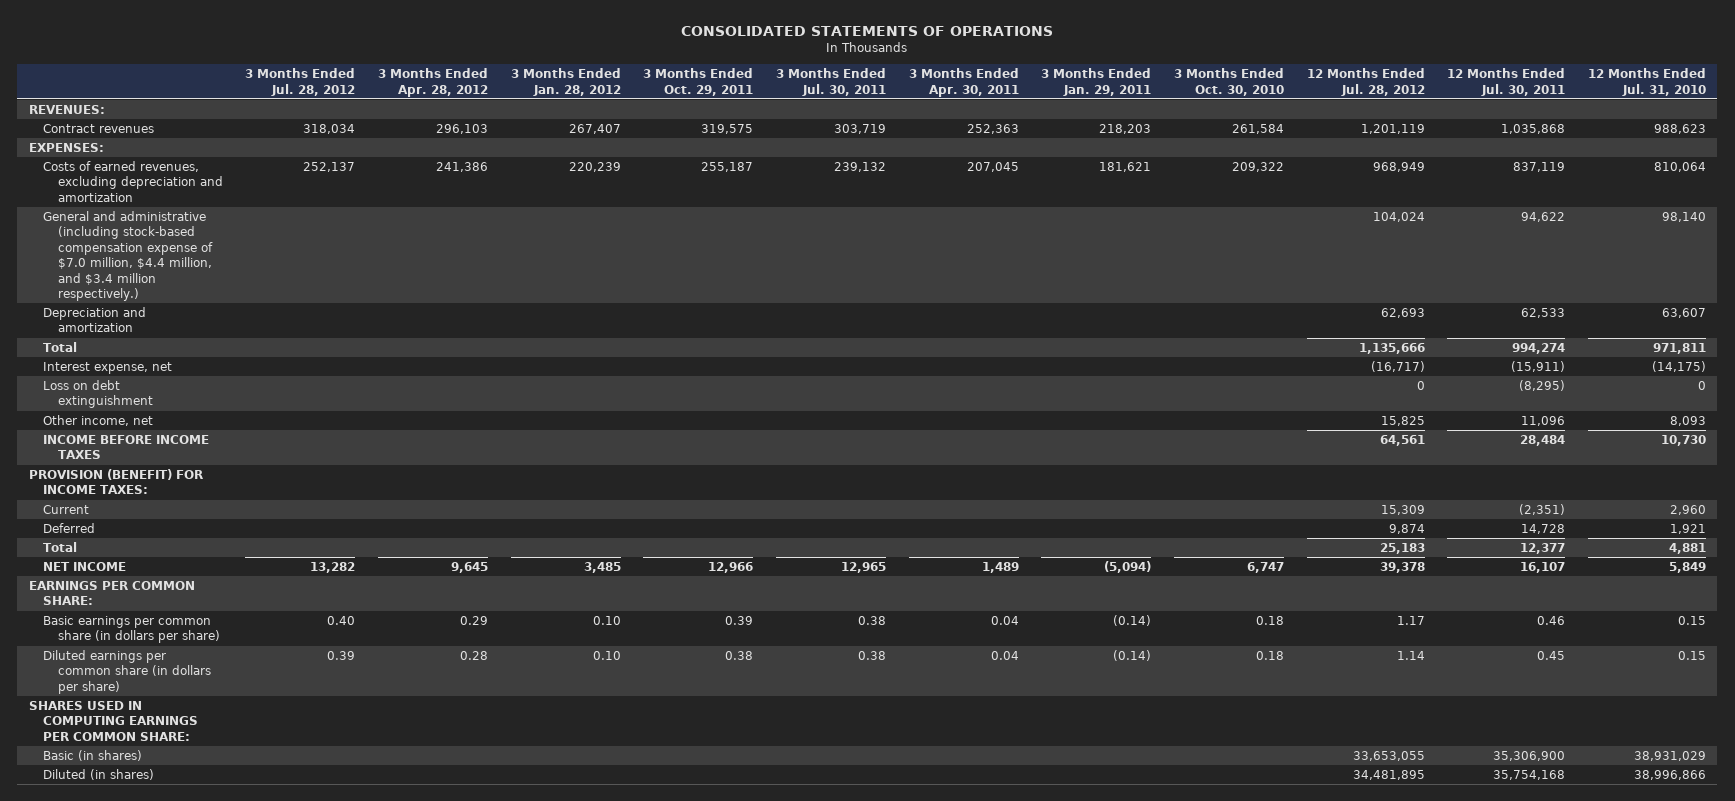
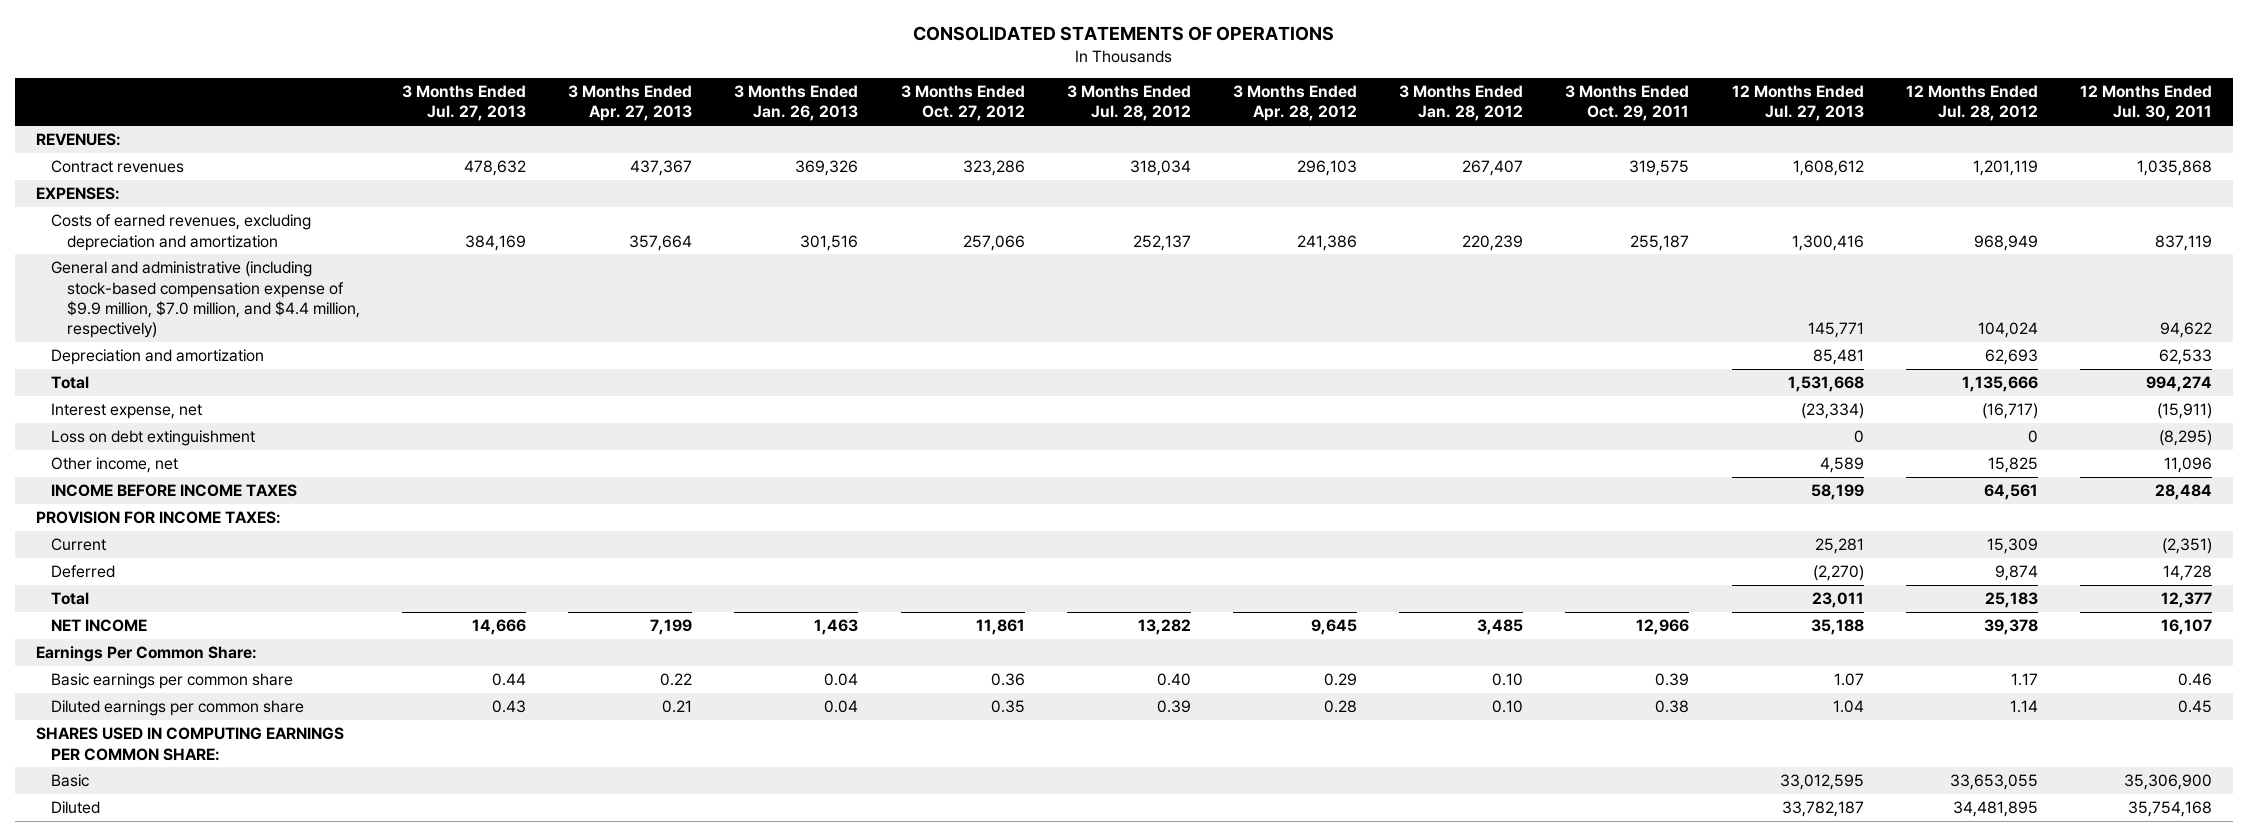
- | 3 Months Ended Jul. 28, 2012 | 3 Months Ended Apr. 28, 2012 | 3 Months Ended Jan. 28, 2012 | 3 Months Ended Oct. 29, 2011 | 3 Months Ended Jul. 30, 2011 | 3 Months Ended Apr. 30, 2011 | 3 Months Ended Jan. 29, 2011 | 3 Months Ended Oct. 30, 2010 | 12 Months Ended Jul. 28, 2012 | 12 Months Ended Jul. 30, 2011 | 12 Months Ended Jul. 31, 2010
+ | 3 Months Ended Jul. 27, 2013 | 3 Months Ended Apr. 27, 2013 | 3 Months Ended Jan. 26, 2013 | 3 Months Ended Oct. 27, 2012 | 3 Months Ended Jul. 28, 2012 | 3 Months Ended Apr. 28, 2012 | 3 Months Ended Jan. 28, 2012 | 3 Months Ended Oct. 29, 2011 | 12 Months Ended Jul. 27, 2013 | 12 Months Ended Jul. 28, 2012 | 12 Months Ended Jul. 30, 2011
- General and administrative (including stock-based compensation expense of $7.0 million, $4.4 million, and $3.4 million respectively.) | | | | | | | | | 104,024 | 94,622 | 98,140
+ General and administrative (including stock-based compensation expense of $9.9 million, $7.0 million, and $4.4 million, respectively) | | | | | | | | | 145,771 | 104,024 | 94,622
- PROVISION (BENEFIT) FOR INCOME TAXES:
+ PROVISION FOR INCOME TAXES:
- EARNINGS PER COMMON SHARE:
- Basic earnings per common share (in dollars per share) | 0.40 | 0.29 | 0.10 | 0.39 | 0.38 | 0.04 | (0.14) | 0.18 | 1.17 | 0.46 | 0.15
- Diluted earnings per common share (in dollars per share) | 0.39 | 0.28 | 0.10 | 0.38 | 0.38 | 0.04 | (0.14) | 0.18 | 1.14 | 0.45 | 0.15
+ Earnings Per Common Share:
+ Basic earnings per common share | 0.44 | 0.22 | 0.04 | 0.36 | 0.40 | 0.29 | 0.10 | 0.39 | 1.07 | 1.17 | 0.46
+ Diluted earnings per common share | 0.43 | 0.21 | 0.04 | 0.35 | 0.39 | 0.28 | 0.10 | 0.38 | 1.04 | 1.14 | 0.45
- Basic (in shares) | | | | | | | | | 33,653,055 | 35,306,900 | 38,931,029
- Diluted (in shares) | | | | | | | | | 34,481,895 | 35,754,168 | 38,996,866
+ Basic | | | | | | | | | 33,012,595 | 33,653,055 | 35,306,900
+ Diluted | | | | | | | | | 33,782,187 | 34,481,895 | 35,754,168

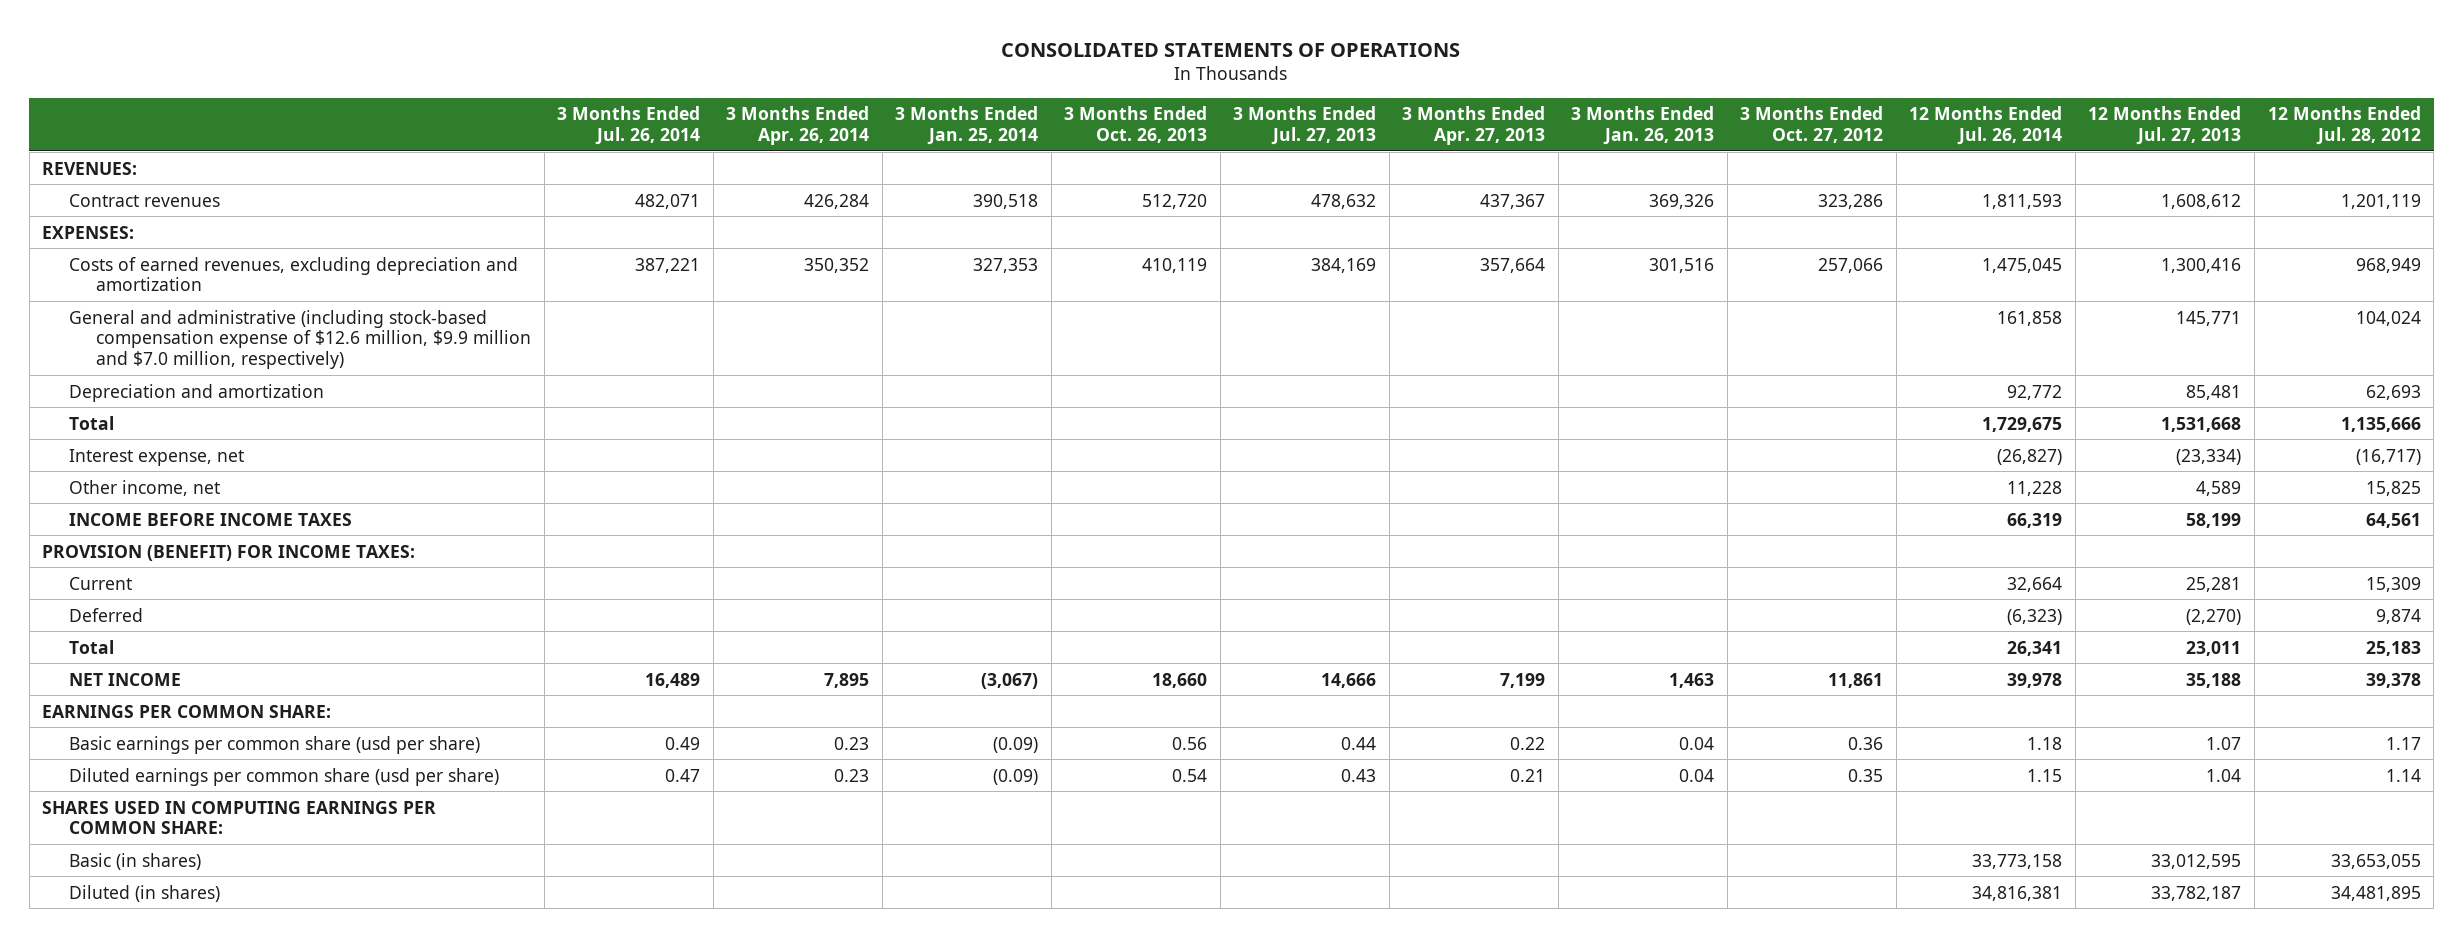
- | 3 Months Ended Jul. 27, 2013 | 3 Months Ended Apr. 27, 2013 | 3 Months Ended Jan. 26, 2013 | 3 Months Ended Oct. 27, 2012 | 3 Months Ended Jul. 28, 2012 | 3 Months Ended Apr. 28, 2012 | 3 Months Ended Jan. 28, 2012 | 3 Months Ended Oct. 29, 2011 | 12 Months Ended Jul. 27, 2013 | 12 Months Ended Jul. 28, 2012 | 12 Months Ended Jul. 30, 2011
+ | 3 Months Ended Jul. 26, 2014 | 3 Months Ended Apr. 26, 2014 | 3 Months Ended Jan. 25, 2014 | 3 Months Ended Oct. 26, 2013 | 3 Months Ended Jul. 27, 2013 | 3 Months Ended Apr. 27, 2013 | 3 Months Ended Jan. 26, 2013 | 3 Months Ended Oct. 27, 2012 | 12 Months Ended Jul. 26, 2014 | 12 Months Ended Jul. 27, 2013 | 12 Months Ended Jul. 28, 2012
- General and administrative (including stock-based compensation expense of $9.9 million, $7.0 million, and $4.4 million, respectively) | | | | | | | | | 145,771 | 104,024 | 94,622
+ General and administrative (including stock-based compensation expense of $12.6 million, $9.9 million and $7.0 million, respectively) | | | | | | | | | 161,858 | 145,771 | 104,024
- Loss on debt extinguishment | | | | | | | | | 0 | 0 | (8,295)
- PROVISION FOR INCOME TAXES:
+ PROVISION (BENEFIT) FOR INCOME TAXES:
- Earnings Per Common Share:
- Basic earnings per common share | 0.44 | 0.22 | 0.04 | 0.36 | 0.40 | 0.29 | 0.10 | 0.39 | 1.07 | 1.17 | 0.46
- Diluted earnings per common share | 0.43 | 0.21 | 0.04 | 0.35 | 0.39 | 0.28 | 0.10 | 0.38 | 1.04 | 1.14 | 0.45
+ EARNINGS PER COMMON SHARE:
+ Basic earnings per common share (usd per share) | 0.49 | 0.23 | (0.09) | 0.56 | 0.44 | 0.22 | 0.04 | 0.36 | 1.18 | 1.07 | 1.17
+ Diluted earnings per common share (usd per share) | 0.47 | 0.23 | (0.09) | 0.54 | 0.43 | 0.21 | 0.04 | 0.35 | 1.15 | 1.04 | 1.14
- Basic | | | | | | | | | 33,012,595 | 33,653,055 | 35,306,900
- Diluted | | | | | | | | | 33,782,187 | 34,481,895 | 35,754,168
+ Basic (in shares) | | | | | | | | | 33,773,158 | 33,012,595 | 33,653,055
+ Diluted (in shares) | | | | | | | | | 34,816,381 | 33,782,187 | 34,481,895

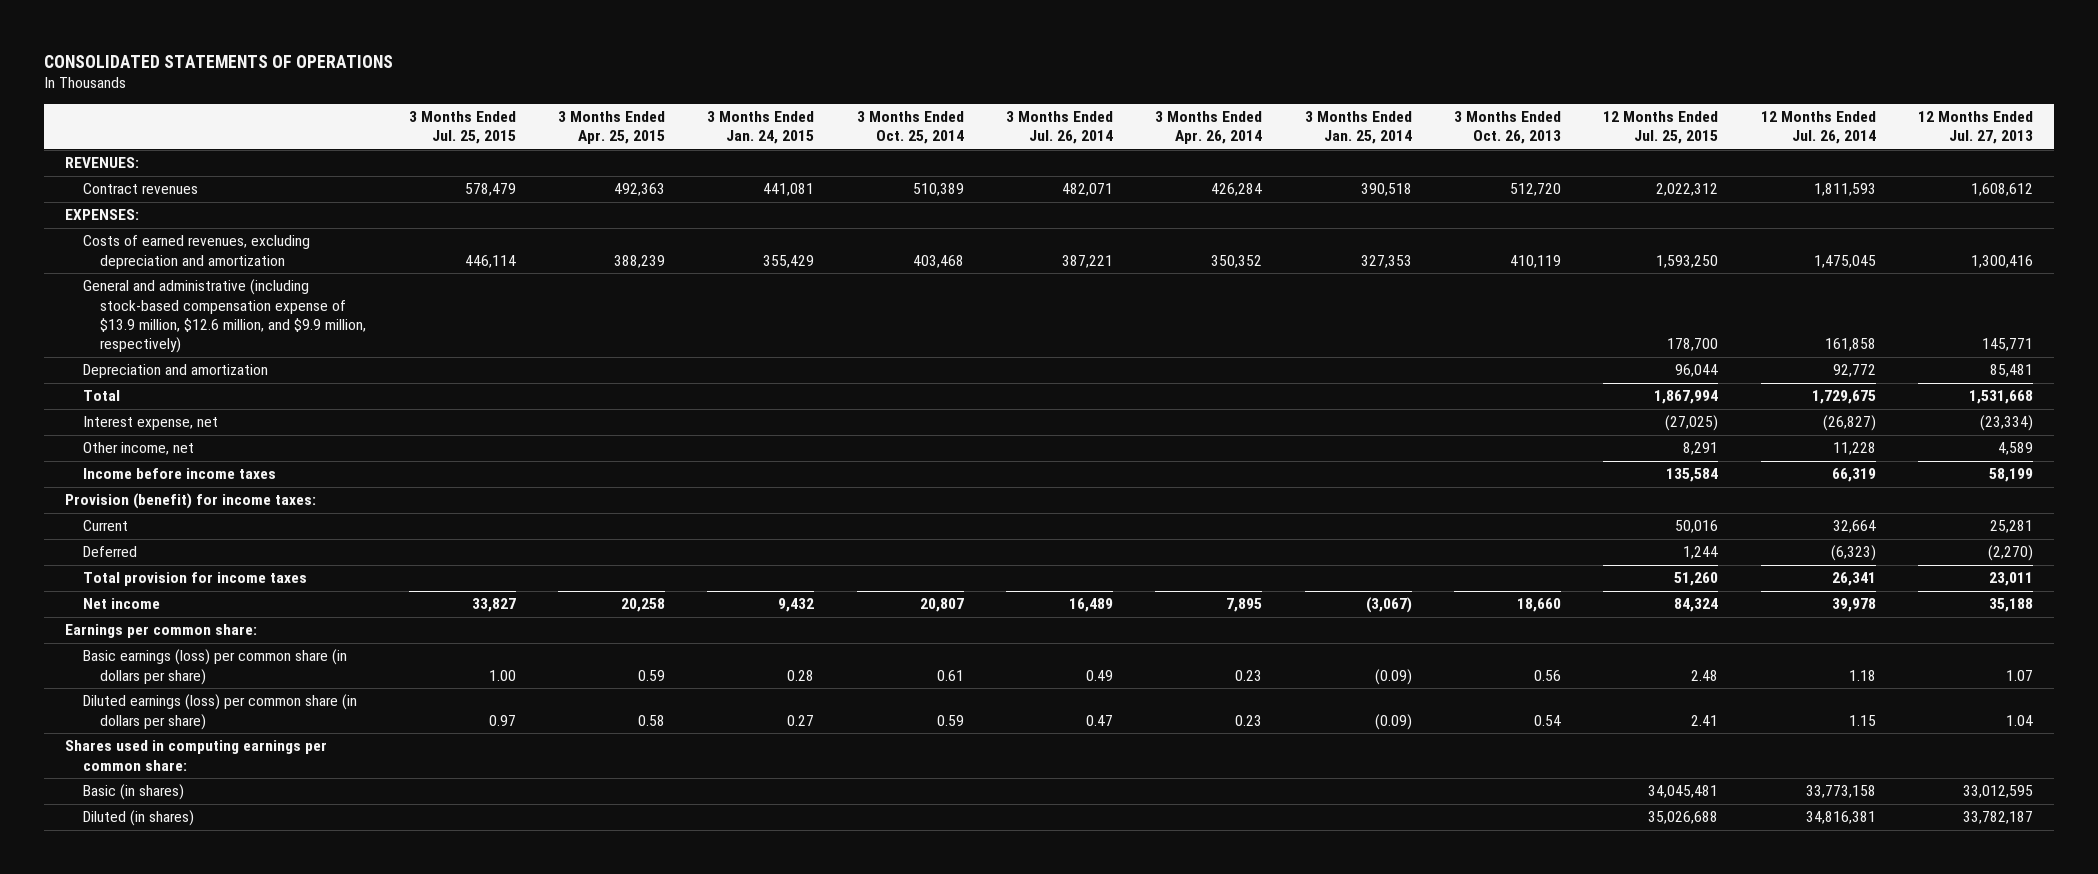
- | 3 Months Ended Jul. 26, 2014 | 3 Months Ended Apr. 26, 2014 | 3 Months Ended Jan. 25, 2014 | 3 Months Ended Oct. 26, 2013 | 3 Months Ended Jul. 27, 2013 | 3 Months Ended Apr. 27, 2013 | 3 Months Ended Jan. 26, 2013 | 3 Months Ended Oct. 27, 2012 | 12 Months Ended Jul. 26, 2014 | 12 Months Ended Jul. 27, 2013 | 12 Months Ended Jul. 28, 2012
+ | 3 Months Ended Jul. 25, 2015 | 3 Months Ended Apr. 25, 2015 | 3 Months Ended Jan. 24, 2015 | 3 Months Ended Oct. 25, 2014 | 3 Months Ended Jul. 26, 2014 | 3 Months Ended Apr. 26, 2014 | 3 Months Ended Jan. 25, 2014 | 3 Months Ended Oct. 26, 2013 | 12 Months Ended Jul. 25, 2015 | 12 Months Ended Jul. 26, 2014 | 12 Months Ended Jul. 27, 2013
- General and administrative (including stock-based compensation expense of $12.6 million, $9.9 million and $7.0 million, respectively) | | | | | | | | | 161,858 | 145,771 | 104,024
+ General and administrative (including stock-based compensation expense of $13.9 million, $12.6 million, and $9.9 million, respectively) | | | | | | | | | 178,700 | 161,858 | 145,771
- INCOME BEFORE INCOME TAXES | | | | | | | | | 66,319 | 58,199 | 64,561
- PROVISION (BENEFIT) FOR INCOME TAXES:
+ Income before income taxes | | | | | | | | | 135,584 | 66,319 | 58,199
+ Provision (benefit) for income taxes:
- Total | | | | | | | | | 26,341 | 23,011 | 25,183
- NET INCOME | 16,489 | 7,895 | (3,067) | 18,660 | 14,666 | 7,199 | 1,463 | 11,861 | 39,978 | 35,188 | 39,378
- EARNINGS PER COMMON SHARE:
- Basic earnings per common share (usd per share) | 0.49 | 0.23 | (0.09) | 0.56 | 0.44 | 0.22 | 0.04 | 0.36 | 1.18 | 1.07 | 1.17
- Diluted earnings per common share (usd per share) | 0.47 | 0.23 | (0.09) | 0.54 | 0.43 | 0.21 | 0.04 | 0.35 | 1.15 | 1.04 | 1.14
- SHARES USED IN COMPUTING EARNINGS PER COMMON SHARE:
+ Total provision for income taxes | | | | | | | | | 51,260 | 26,341 | 23,011
+ Net income | 33,827 | 20,258 | 9,432 | 20,807 | 16,489 | 7,895 | (3,067) | 18,660 | 84,324 | 39,978 | 35,188
+ Earnings per common share:
+ Basic earnings (loss) per common share (in dollars per share) | 1.00 | 0.59 | 0.28 | 0.61 | 0.49 | 0.23 | (0.09) | 0.56 | 2.48 | 1.18 | 1.07
+ Diluted earnings (loss) per common share (in dollars per share) | 0.97 | 0.58 | 0.27 | 0.59 | 0.47 | 0.23 | (0.09) | 0.54 | 2.41 | 1.15 | 1.04
+ Shares used in computing earnings per common share:

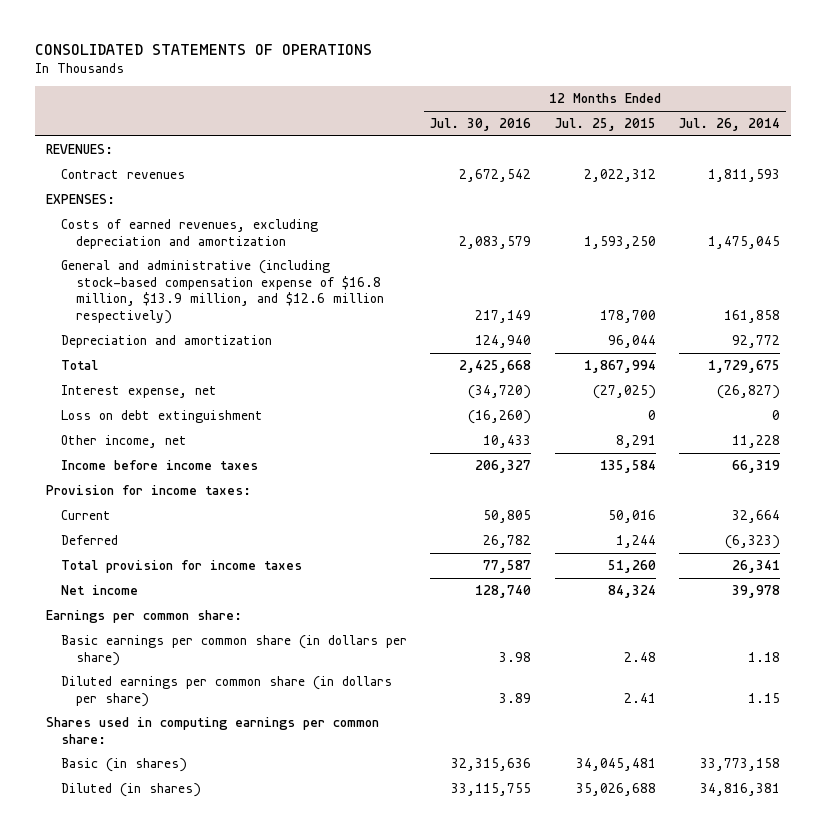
- | 3 Months Ended Jul. 25, 2015 | 3 Months Ended Apr. 25, 2015 | 3 Months Ended Jan. 24, 2015 | 3 Months Ended Oct. 25, 2014 | 3 Months Ended Jul. 26, 2014 | 3 Months Ended Apr. 26, 2014 | 3 Months Ended Jan. 25, 2014 | 3 Months Ended Oct. 26, 2013 | 12 Months Ended Jul. 25, 2015 | 12 Months Ended Jul. 26, 2014 | 12 Months Ended Jul. 27, 2013
+ | 12 Months Ended Jul. 30, 2016 | 12 Months Ended Jul. 25, 2015 | 12 Months Ended Jul. 26, 2014
- General and administrative (including stock-based compensation expense of $13.9 million, $12.6 million, and $9.9 million, respectively) | | | | | | | | | 178,700 | 161,858 | 145,771
+ General and administrative (including stock-based compensation expense of $16.8 million, $13.9 million, and $12.6 million respectively) | 217,149 | 178,700 | 161,858
+ Loss on debt extinguishment | (16,260) | 0 | 0
- Provision (benefit) for income taxes:
+ Provision for income taxes:
- Basic earnings (loss) per common share (in dollars per share) | 1.00 | 0.59 | 0.28 | 0.61 | 0.49 | 0.23 | (0.09) | 0.56 | 2.48 | 1.18 | 1.07
- Diluted earnings (loss) per common share (in dollars per share) | 0.97 | 0.58 | 0.27 | 0.59 | 0.47 | 0.23 | (0.09) | 0.54 | 2.41 | 1.15 | 1.04
+ Basic earnings per common share (in dollars per share) | 3.98 | 2.48 | 1.18
+ Diluted earnings per common share (in dollars per share) | 3.89 | 2.41 | 1.15

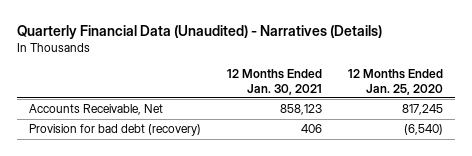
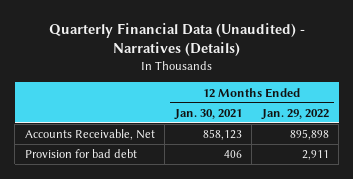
- | 12 Months Ended Jan. 30, 2021 | 12 Months Ended Jan. 25, 2020
+ | 12 Months Ended Jan. 30, 2021 | 12 Months Ended Jan. 29, 2022
- Provision for bad debt (recovery) | 406 | (6,540)
+ Provision for bad debt | 406 | 2,911

